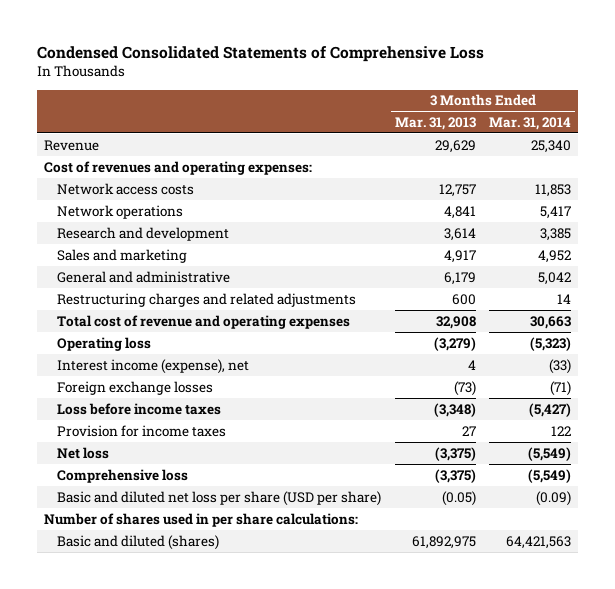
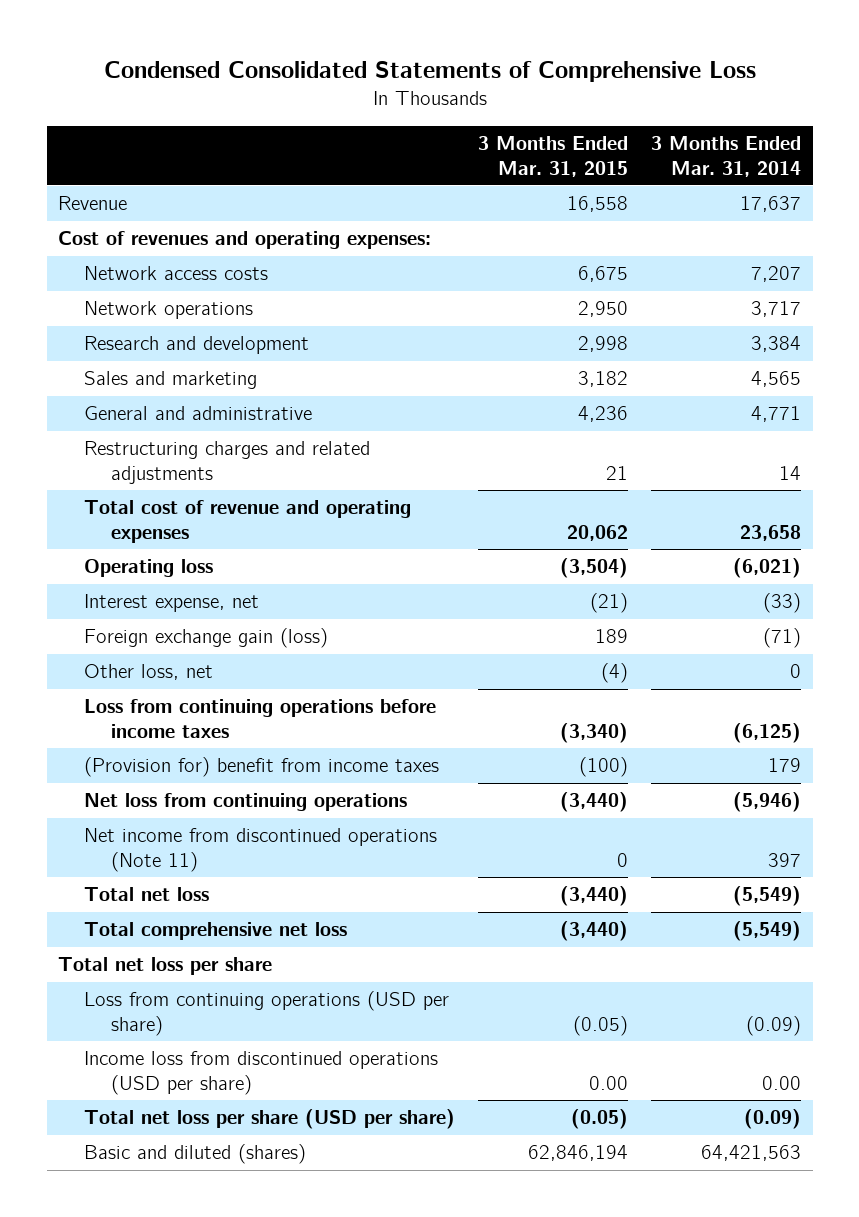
- | 3 Months Ended Mar. 31, 2013 | 3 Months Ended Mar. 31, 2014
+ | 3 Months Ended Mar. 31, 2015 | 3 Months Ended Mar. 31, 2014
- Revenue | 29,629 | 25,340
+ Revenue | 16,558 | 17,637
- Network access costs | 12,757 | 11,853
- Network operations | 4,841 | 5,417
- Research and development | 3,614 | 3,385
- Sales and marketing | 4,917 | 4,952
- General and administrative | 6,179 | 5,042
+ Network access costs | 6,675 | 7,207
+ Network operations | 2,950 | 3,717
+ Research and development | 2,998 | 3,384
+ Sales and marketing | 3,182 | 4,565
+ General and administrative | 4,236 | 4,771
- Total cost of revenue and operating expenses | 32,908 | 30,663
- Operating loss | (3,279) | (5,323)
- Interest income (expense), net | 4 | (33)
- Foreign exchange losses | (73) | (71)
- Loss before income taxes | (3,348) | (5,427)
- Provision for income taxes | 27 | 122
- Net loss | (3,375) | (5,549)
- Comprehensive loss | (3,375) | (5,549)
- Basic and diluted net loss per share (USD per share) | (0.05) | (0.09)
- Number of shares used in per share calculations:
+ Total cost of revenue and operating expenses | 20,062 | 23,658
+ Operating loss | (3,504) | (6,021)
+ Interest expense, net | (21) | (33)
+ Foreign exchange gain (loss) | 189 | (71)
+ Other loss, net | (4) | 0
+ Loss from continuing operations before income taxes | (3,340) | (6,125)
+ (Provision for) benefit from income taxes | (100) | 179
+ Net loss from continuing operations | (3,440) | (5,946)
+ Net income from discontinued operations (Note 11) | 0 | 397
+ Total net loss | (3,440) | (5,549)
+ Total comprehensive net loss | (3,440) | (5,549)
+ Total net loss per share
+ Loss from continuing operations (USD per share) | (0.05) | (0.09)
+ Income loss from discontinued operations (USD per share) | 0.00 | 0.00
+ Total net loss per share (USD per share) | (0.05) | (0.09)

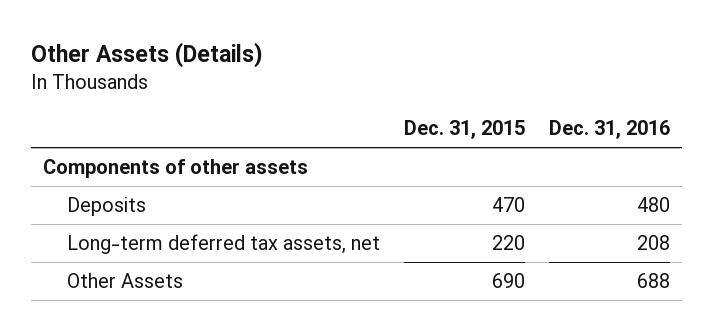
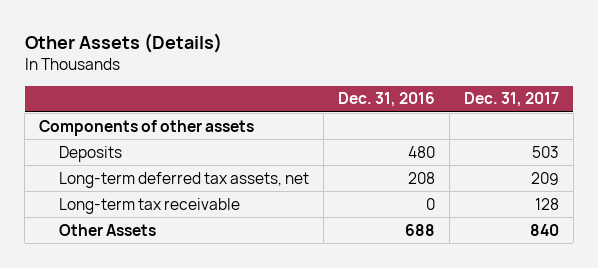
- | Dec. 31, 2015 | Dec. 31, 2016
+ | Dec. 31, 2016 | Dec. 31, 2017
+ Long-term tax receivable | 0 | 128

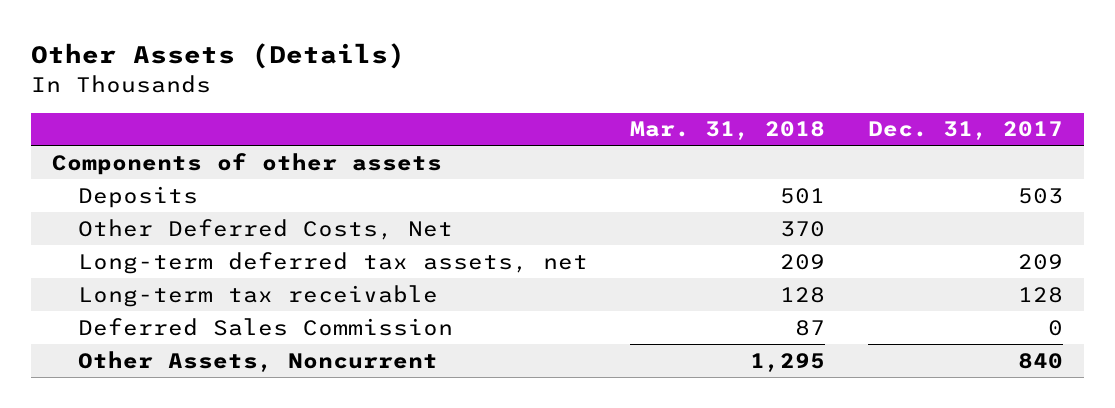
- | Dec. 31, 2016 | Dec. 31, 2017
+ | Mar. 31, 2018 | Dec. 31, 2017
+ Other Deferred Costs, Net | 370 |
- Other Assets | 688 | 840
+ Deferred Sales Commission | 87 | 0
+ Other Assets, Noncurrent | 1,295 | 840

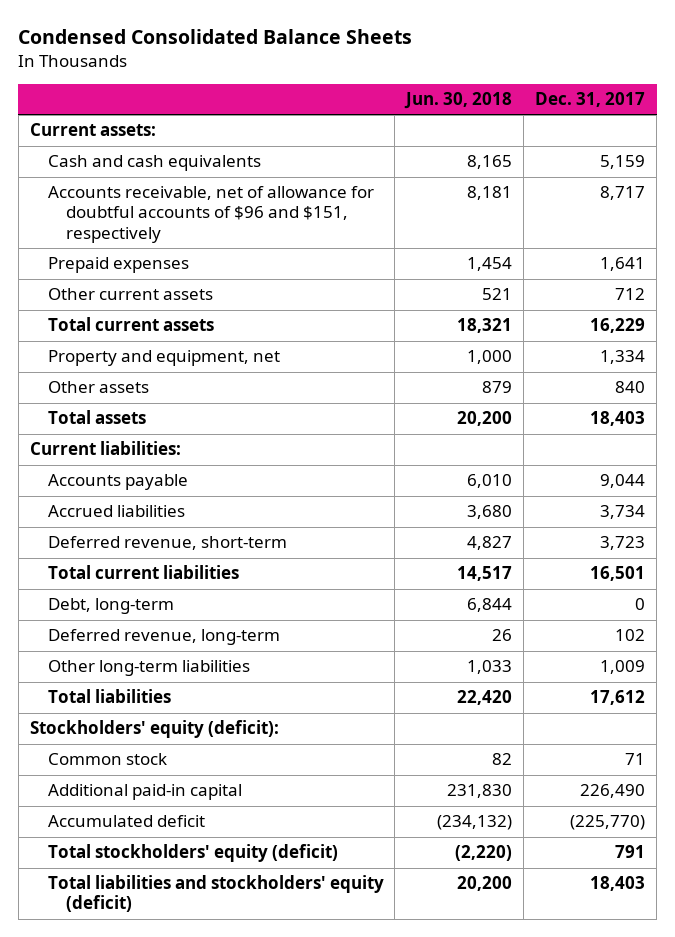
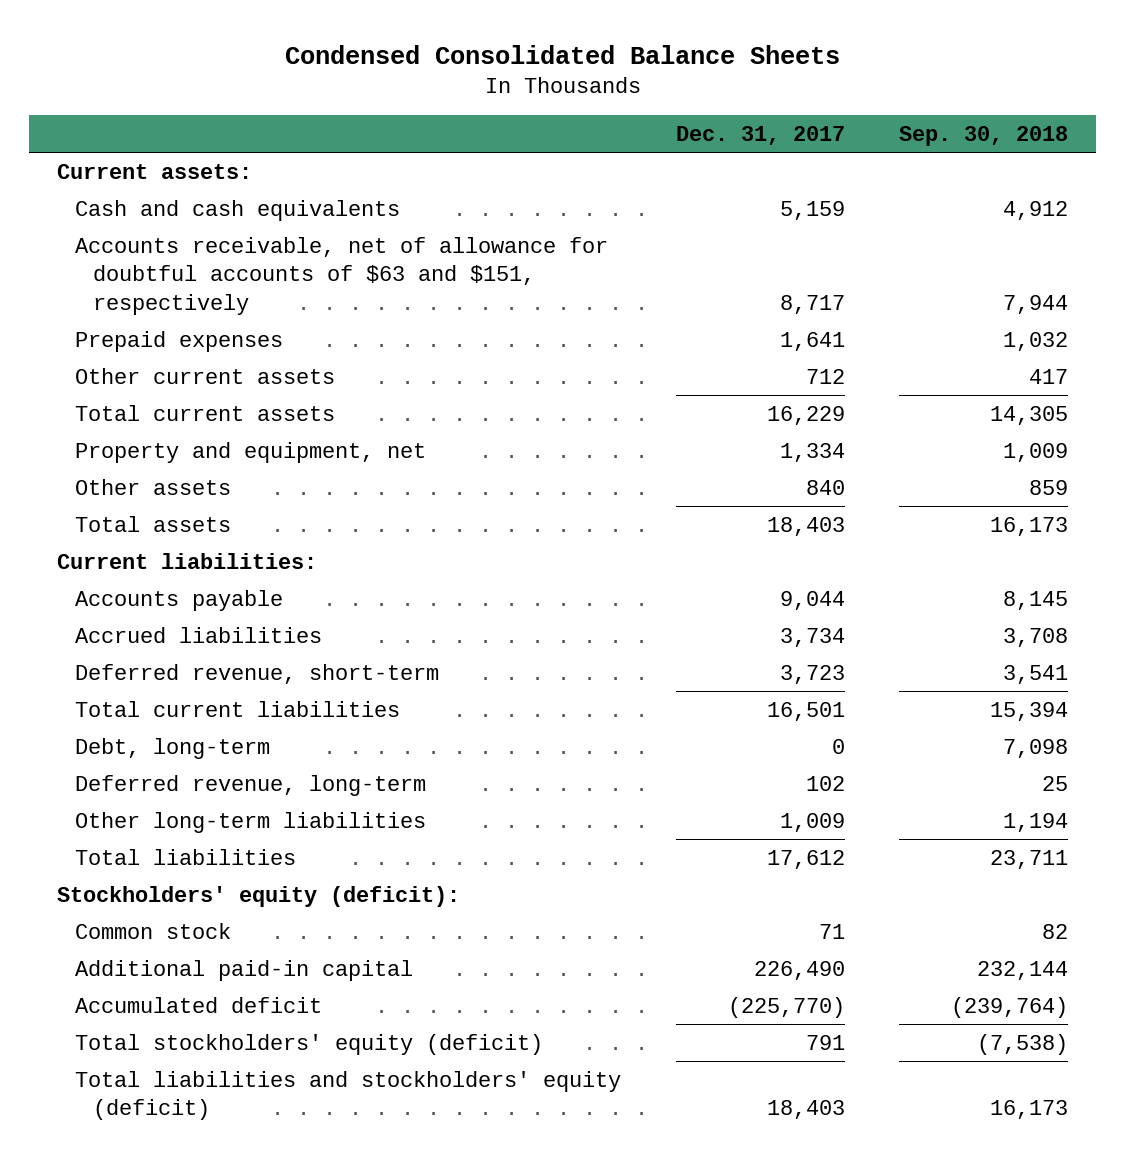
- | Jun. 30, 2018 | Dec. 31, 2017
+ | Dec. 31, 2017 | Sep. 30, 2018
- Accounts receivable, net of allowance for doubtful accounts of $96 and $151, respectively | 8,181 | 8,717
+ Accounts receivable, net of allowance for doubtful accounts of $63 and $151, respectively | 8,717 | 7,944

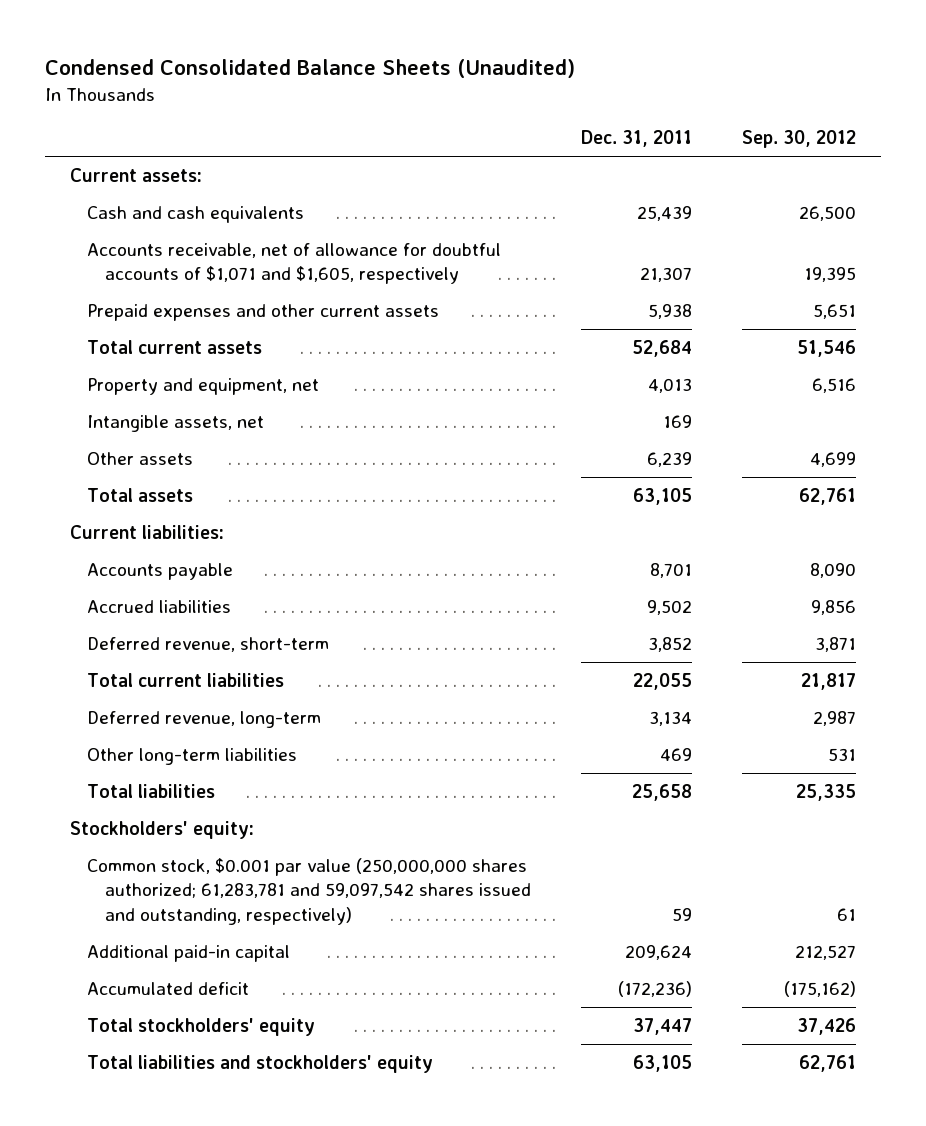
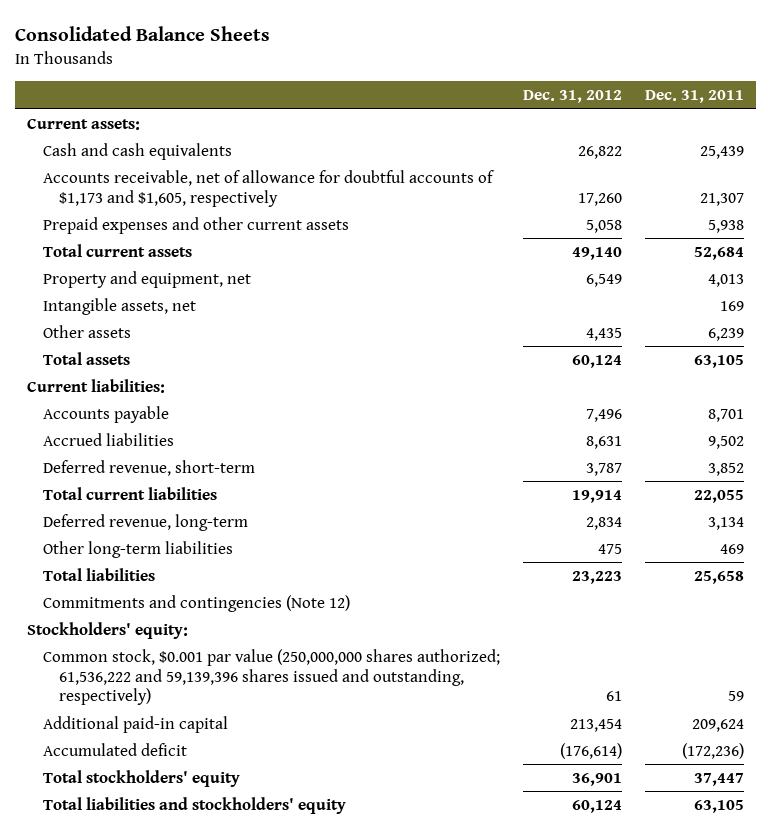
- Condensed Consolidated Balance Sheets (Unaudited)
+ Consolidated Balance Sheets
- | Dec. 31, 2011 | Sep. 30, 2012
+ | Dec. 31, 2012 | Dec. 31, 2011
- Accounts receivable, net of allowance for doubtful accounts of $1,071 and $1,605, respectively | 21,307 | 19,395
+ Accounts receivable, net of allowance for doubtful accounts of $1,173 and $1,605, respectively | 17,260 | 21,307
+ Commitments and contingencies (Note 12)
- Common stock, $0.001 par value (250,000,000 shares authorized; 61,283,781 and 59,097,542 shares issued and outstanding, respectively) | 59 | 61
+ Common stock, $0.001 par value (250,000,000 shares authorized; 61,536,222 and 59,139,396 shares issued and outstanding, respectively) | 61 | 59

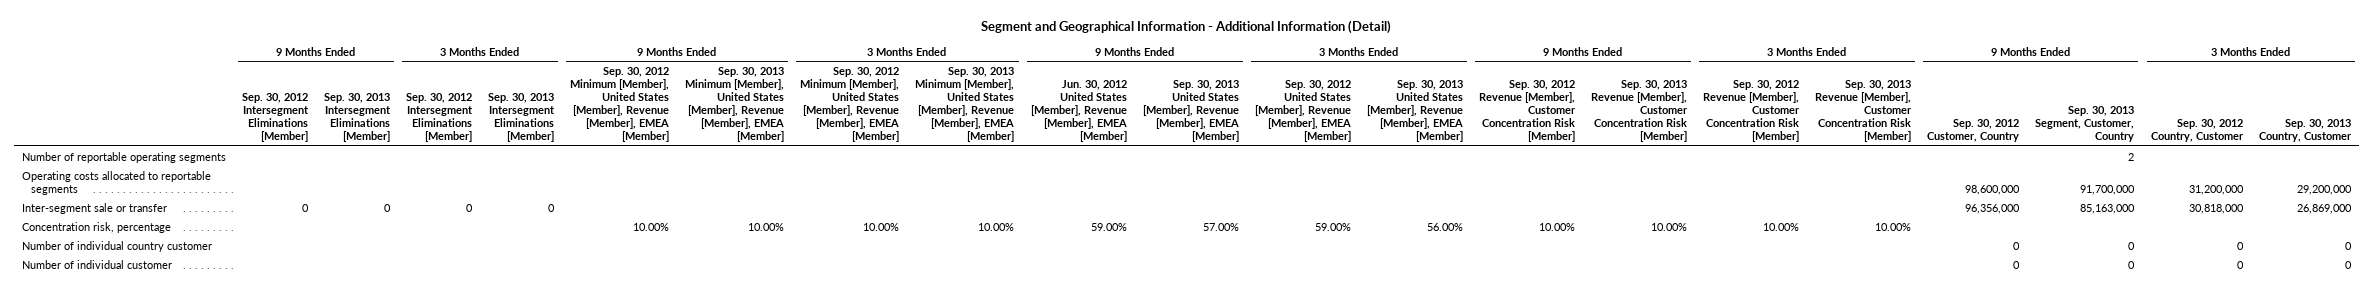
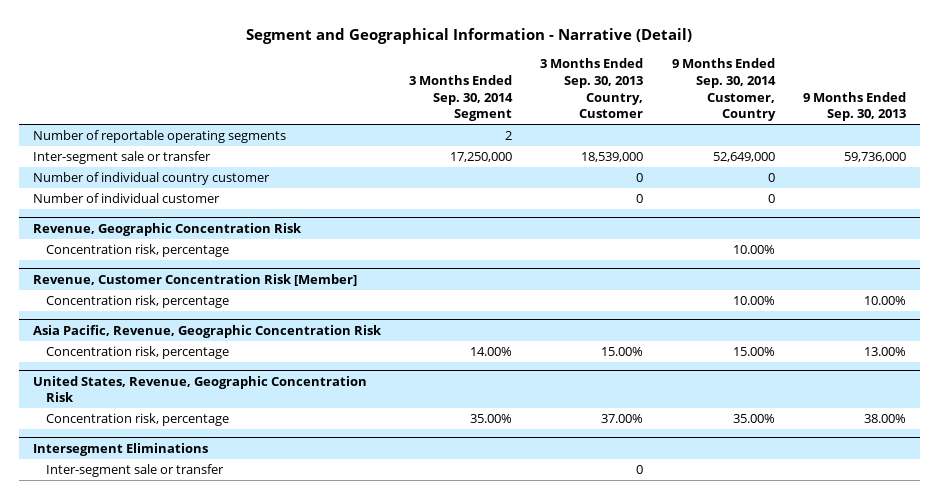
- Segment and Geographical Information - Additional Information (Detail)
+ Segment and Geographical Information - Narrative (Detail)
- | 9 Months Ended Sep. 30, 2012 Intersegment Eliminations [Member] | 9 Months Ended Sep. 30, 2013 Intersegment Eliminations [Member] | 3 Months Ended Sep. 30, 2012 Intersegment Eliminations [Member] | 3 Months Ended Sep. 30, 2013 Intersegment Eliminations [Member] | 9 Months Ended Sep. 30, 2012 Minimum [Member], United States [Member], Revenue [Member], EMEA [Member] | 9 Months Ended Sep. 30, 2013 Minimum [Member], United States [Member], Revenue [Member], EMEA [Member] | 3 Months Ended Sep. 30, 2012 Minimum [Member], United States [Member], Revenue [Member], EMEA [Member] | 3 Months Ended Sep. 30, 2013 Minimum [Member], United States [Member], Revenue [Member], EMEA [Member] | 9 Months Ended Jun. 30, 2012 United States [Member], Revenue [Member], EMEA [Member] | 9 Months Ended Sep. 30, 2013 United States [Member], Revenue [Member], EMEA [Member] | 3 Months Ended Sep. 30, 2012 United States [Member], Revenue [Member], EMEA [Member] | 3 Months Ended Sep. 30, 2013 United States [Member], Revenue [Member], EMEA [Member] | 9 Months Ended Sep. 30, 2012 Revenue [Member], Customer Concentration Risk [Member] | 9 Months Ended Sep. 30, 2013 Revenue [Member], Customer Concentration Risk [Member] | 3 Months Ended Sep. 30, 2012 Revenue [Member], Customer Concentration Risk [Member] | 3 Months Ended Sep. 30, 2013 Revenue [Member], Customer Concentration Risk [Member] | 9 Months Ended Sep. 30, 2012 Customer, Country | 9 Months Ended Sep. 30, 2013 Segment, Customer, Country | 3 Months Ended Sep. 30, 2012 Country, Customer | 3 Months Ended Sep. 30, 2013 Country, Customer
+ | 3 Months Ended Sep. 30, 2014 Segment | 3 Months Ended Sep. 30, 2013 Country, Customer | 9 Months Ended Sep. 30, 2014 Customer, Country | 9 Months Ended Sep. 30, 2013
- Operating costs allocated to reportable segments | | | | | | | | | | | | | | | | | 98,600,000 | 91,700,000 | 31,200,000 | 29,200,000
- Inter-segment sale or transfer | 0 | 0 | 0 | 0 | | | | | | | | | | | | | 96,356,000 | 85,163,000 | 30,818,000 | 26,869,000
- Concentration risk, percentage | | | | | 10.00% | 10.00% | 10.00% | 10.00% | 59.00% | 57.00% | 59.00% | 56.00% | 10.00% | 10.00% | 10.00% | 10.00% | | | |
+ Inter-segment sale or transfer | 17,250,000 | 18,539,000 | 52,649,000 | 59,736,000
+ Revenue, Geographic Concentration Risk
+ Concentration risk, percentage | | | 10.00% |
+ Revenue, Customer Concentration Risk [Member]
+ Concentration risk, percentage | | | 10.00% | 10.00%
+ Asia Pacific, Revenue, Geographic Concentration Risk
+ Concentration risk, percentage | 14.00% | 15.00% | 15.00% | 13.00%
+ United States, Revenue, Geographic Concentration Risk
+ Concentration risk, percentage | 35.00% | 37.00% | 35.00% | 38.00%
+ Intersegment Eliminations
+ Inter-segment sale or transfer | | 0 | |

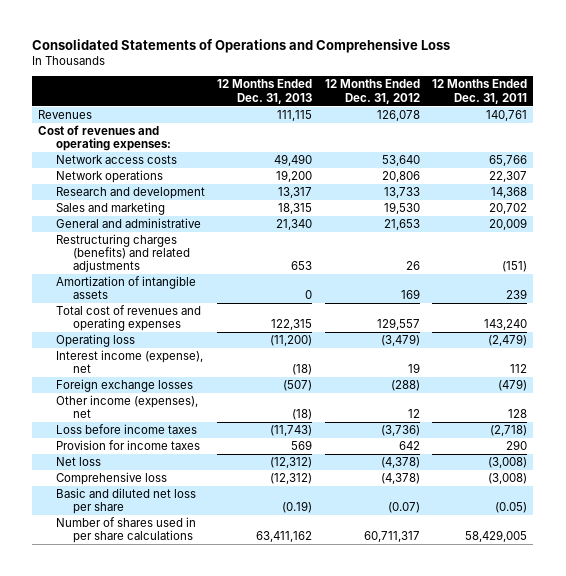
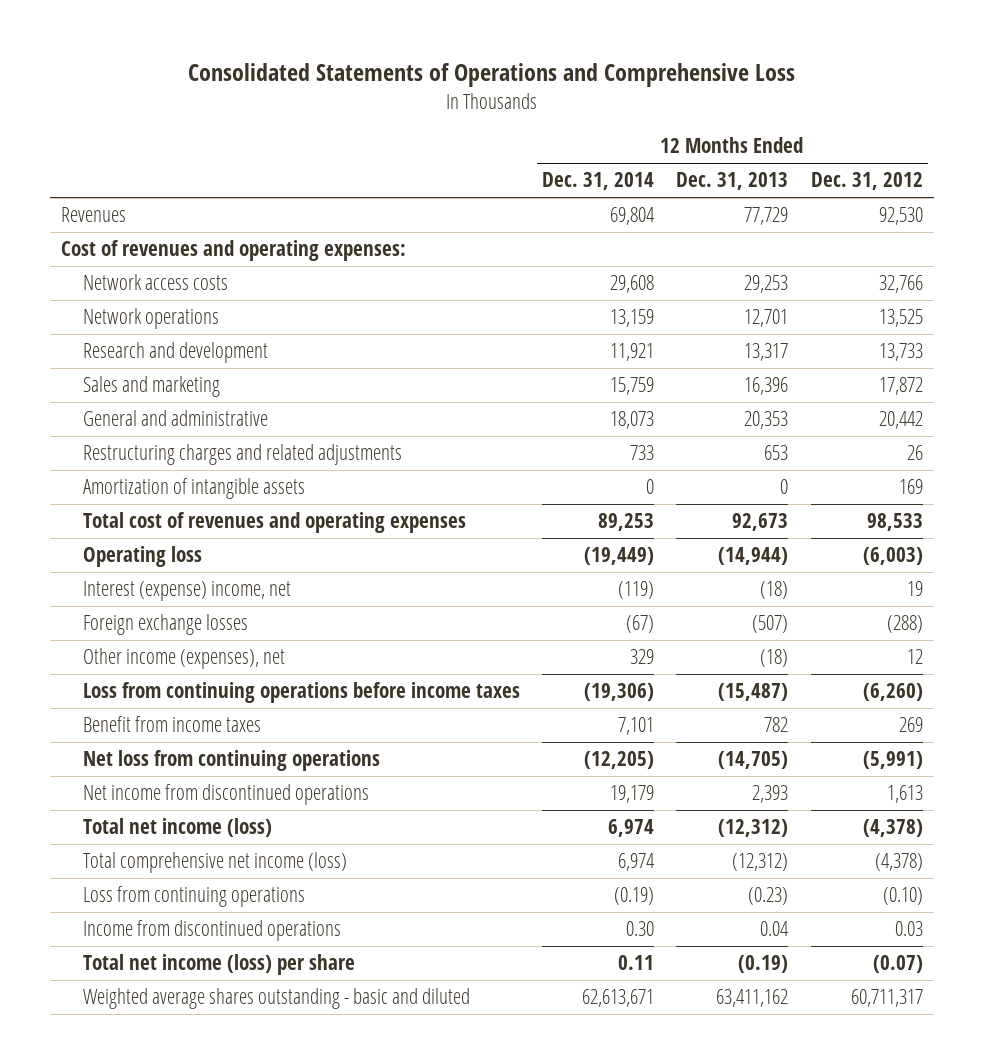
- | 12 Months Ended Dec. 31, 2013 | 12 Months Ended Dec. 31, 2012 | 12 Months Ended Dec. 31, 2011
+ | 12 Months Ended Dec. 31, 2014 | 12 Months Ended Dec. 31, 2013 | 12 Months Ended Dec. 31, 2012
- Revenues | 111,115 | 126,078 | 140,761
+ Revenues | 69,804 | 77,729 | 92,530
- Network access costs | 49,490 | 53,640 | 65,766
- Network operations | 19,200 | 20,806 | 22,307
+ Network access costs | 29,608 | 29,253 | 32,766
+ Network operations | 13,159 | 12,701 | 13,525
- Sales and marketing | 18,315 | 19,530 | 20,702
- General and administrative | 21,340 | 21,653 | 20,009
- Restructuring charges (benefits) and related adjustments | 653 | 26 | (151)
+ Sales and marketing | 15,759 | 16,396 | 17,872
+ General and administrative | 18,073 | 20,353 | 20,442
+ Restructuring charges and related adjustments | 733 | 653 | 26
- Total cost of revenues and operating expenses | 122,315 | 129,557 | 143,240
- Operating loss | (11,200) | (3,479) | (2,479)
- Interest income (expense), net | (18) | 19 | 112
+ Total cost of revenues and operating expenses | 89,253 | 92,673 | 98,533
+ Operating loss | (19,449) | (14,944) | (6,003)
+ Interest (expense) income, net | (119) | (18) | 19
- Loss before income taxes | (11,743) | (3,736) | (2,718)
- Provision for income taxes | 569 | 642 | 290
- Net loss | (12,312) | (4,378) | (3,008)
- Comprehensive loss | (12,312) | (4,378) | (3,008)
- Basic and diluted net loss per share | (0.19) | (0.07) | (0.05)
- Number of shares used in per share calculations | 63,411,162 | 60,711,317 | 58,429,005
+ Loss from continuing operations before income taxes | (19,306) | (15,487) | (6,260)
+ Benefit from income taxes | 7,101 | 782 | 269
+ Net loss from continuing operations | (12,205) | (14,705) | (5,991)
+ Net income from discontinued operations | 19,179 | 2,393 | 1,613
+ Total net income (loss) | 6,974 | (12,312) | (4,378)
+ Total comprehensive net income (loss) | 6,974 | (12,312) | (4,378)
+ Loss from continuing operations | (0.19) | (0.23) | (0.10)
+ Income from discontinued operations | 0.30 | 0.04 | 0.03
+ Total net income (loss) per share | 0.11 | (0.19) | (0.07)
+ Weighted average shares outstanding - basic and diluted | 62,613,671 | 63,411,162 | 60,711,317

